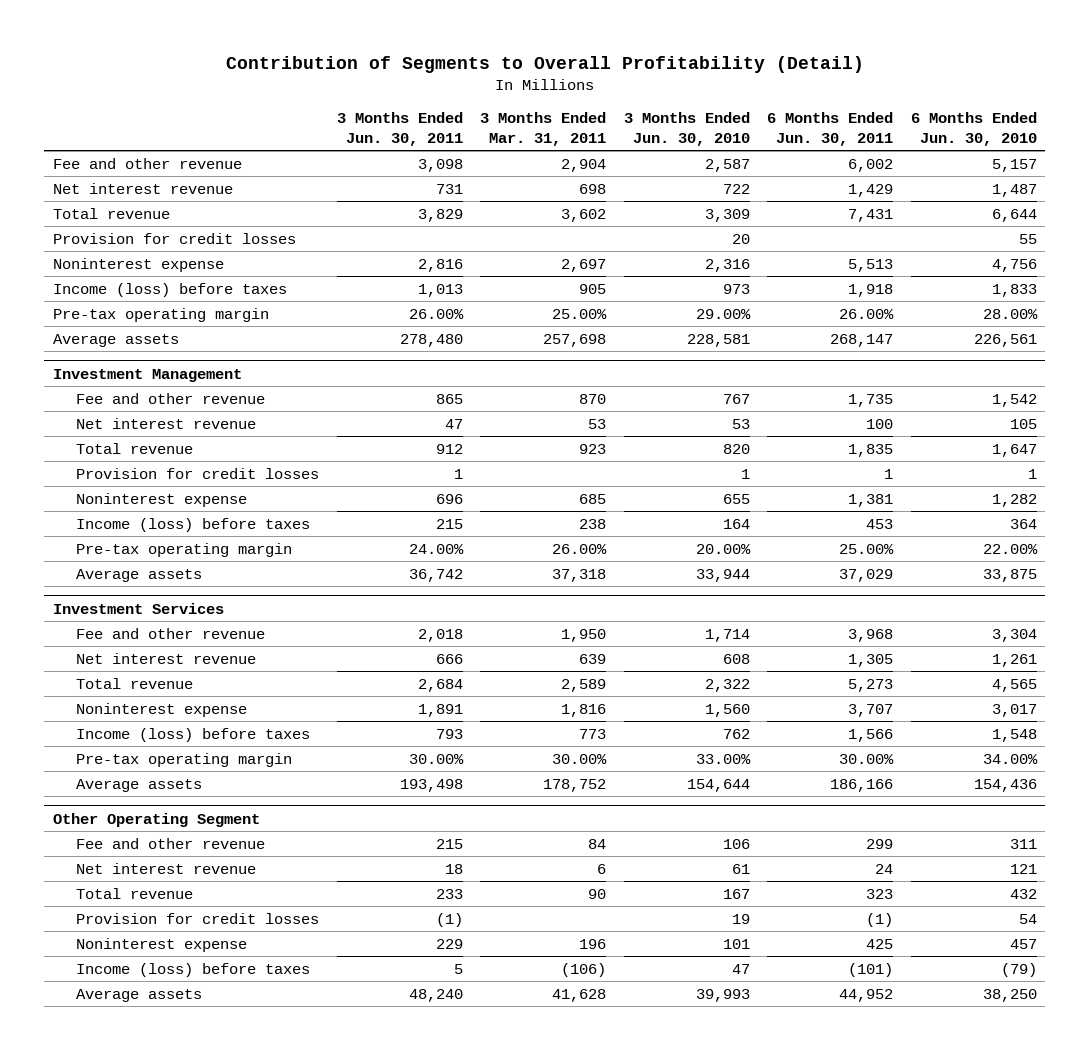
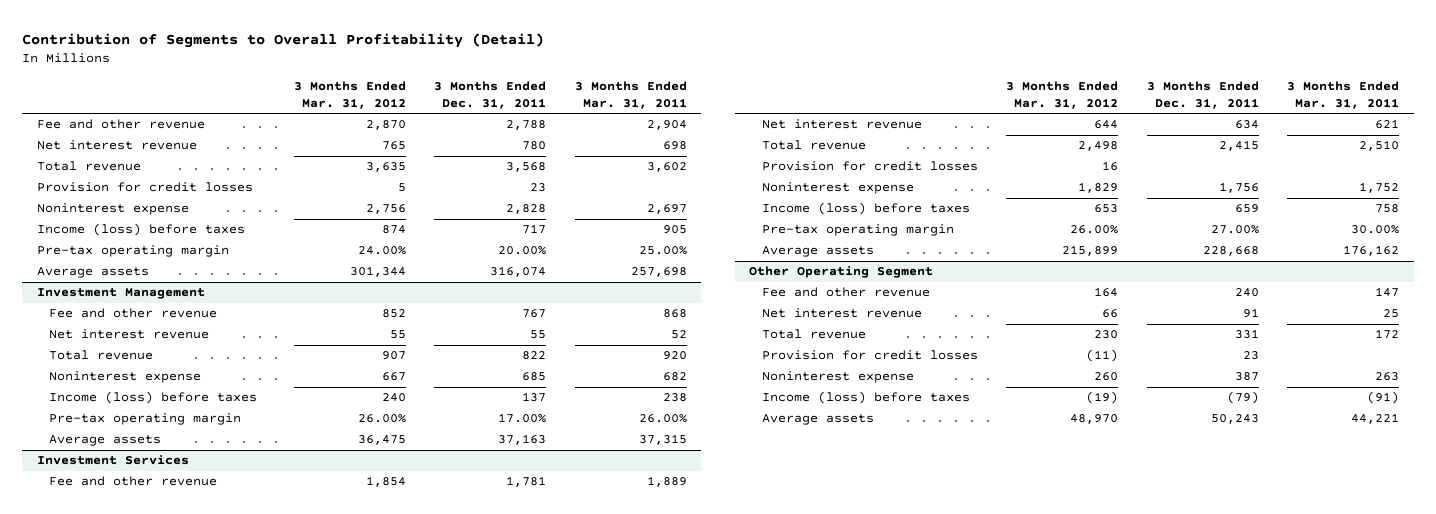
- | 3 Months Ended Jun. 30, 2011 | 3 Months Ended Mar. 31, 2011 | 3 Months Ended Jun. 30, 2010 | 6 Months Ended Jun. 30, 2011 | 6 Months Ended Jun. 30, 2010
+ | 3 Months Ended Mar. 31, 2012 | 3 Months Ended Dec. 31, 2011 | 3 Months Ended Mar. 31, 2011
@ Investment Management
- Fee and other revenue | 865 | 870 | 767 | 1,735 | 1,542
- Net interest revenue | 47 | 53 | 53 | 100 | 105
- Total revenue | 912 | 923 | 820 | 1,835 | 1,647
- Provision for credit losses | 1 | | 1 | 1 | 1
- Noninterest expense | 696 | 685 | 655 | 1,381 | 1,282
+ Fee and other revenue | 852 | 767 | 868
+ Net interest revenue | 55 | 55 | 52
+ Total revenue | 907 | 822 | 920
+ Noninterest expense | 667 | 685 | 682
- Average assets | 36,742 | 37,318 | 33,944 | 37,029 | 33,875
+ Average assets | 36,475 | 37,163 | 37,315
@ Investment Services
- Fee and other revenue | 2,018 | 1,950 | 1,714 | 3,968 | 3,304
- Net interest revenue | 666 | 639 | 608 | 1,305 | 1,261
- Total revenue | 2,684 | 2,589 | 2,322 | 5,273 | 4,565
- Noninterest expense | 1,891 | 1,816 | 1,560 | 3,707 | 3,017
- Income (loss) before taxes | 793 | 773 | 762 | 1,566 | 1,548
+ Fee and other revenue | 1,854 | 1,781 | 1,889
+ Net interest revenue | 644 | 634 | 621
+ Total revenue | 2,498 | 2,415 | 2,510
+ Provision for credit losses | 16 | |
+ Noninterest expense | 1,829 | 1,756 | 1,752
+ Income (loss) before taxes | 653 | 659 | 758
- Average assets | 193,498 | 178,752 | 154,644 | 186,166 | 154,436
+ Average assets | 215,899 | 228,668 | 176,162
@ Other Operating Segment
- Fee and other revenue | 215 | 84 | 106 | 299 | 311
- Net interest revenue | 18 | 6 | 61 | 24 | 121
- Total revenue | 233 | 90 | 167 | 323 | 432
+ Fee and other revenue | 164 | 240 | 147
+ Net interest revenue | 66 | 91 | 25
+ Total revenue | 230 | 331 | 172
- Noninterest expense | 229 | 196 | 101 | 425 | 457
- Income (loss) before taxes | 5 | (106) | 47 | (101) | (79)
- Average assets | 48,240 | 41,628 | 39,993 | 44,952 | 38,250
+ Noninterest expense | 260 | 387 | 263
+ Income (loss) before taxes | (19) | (79) | (91)
+ Average assets | 48,970 | 50,243 | 44,221

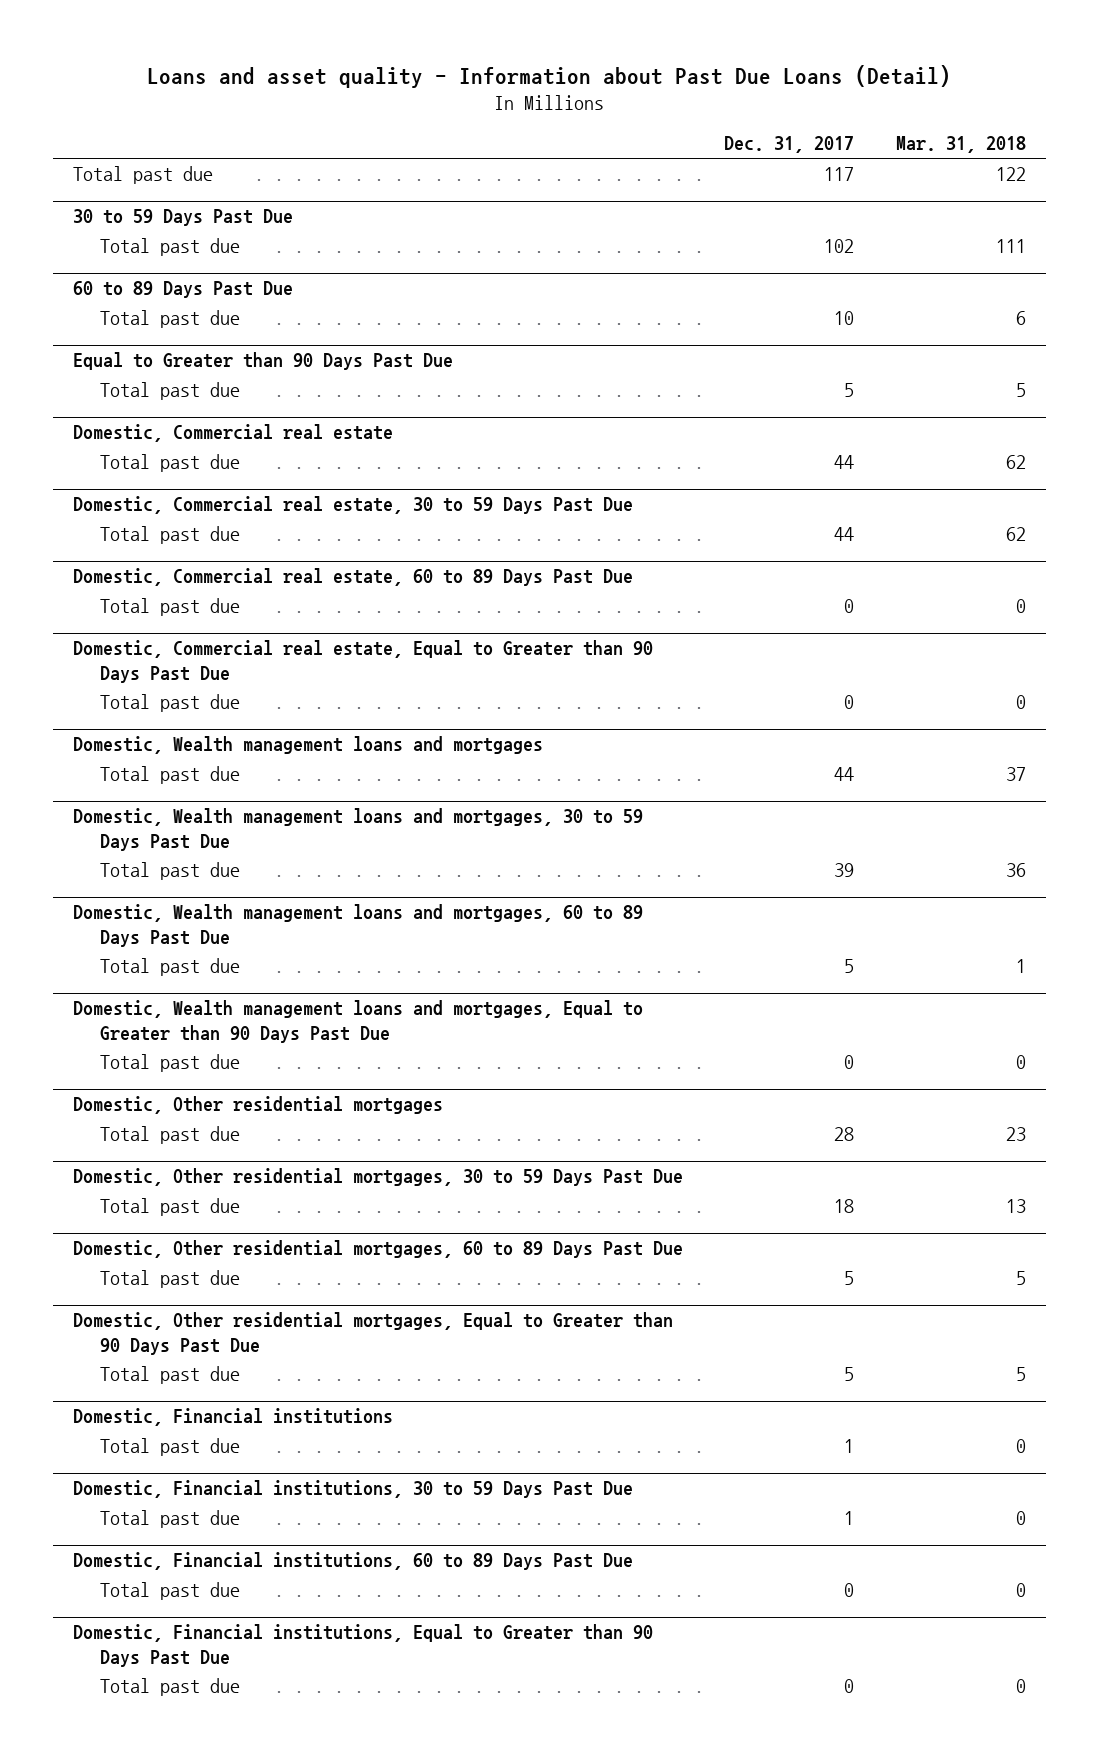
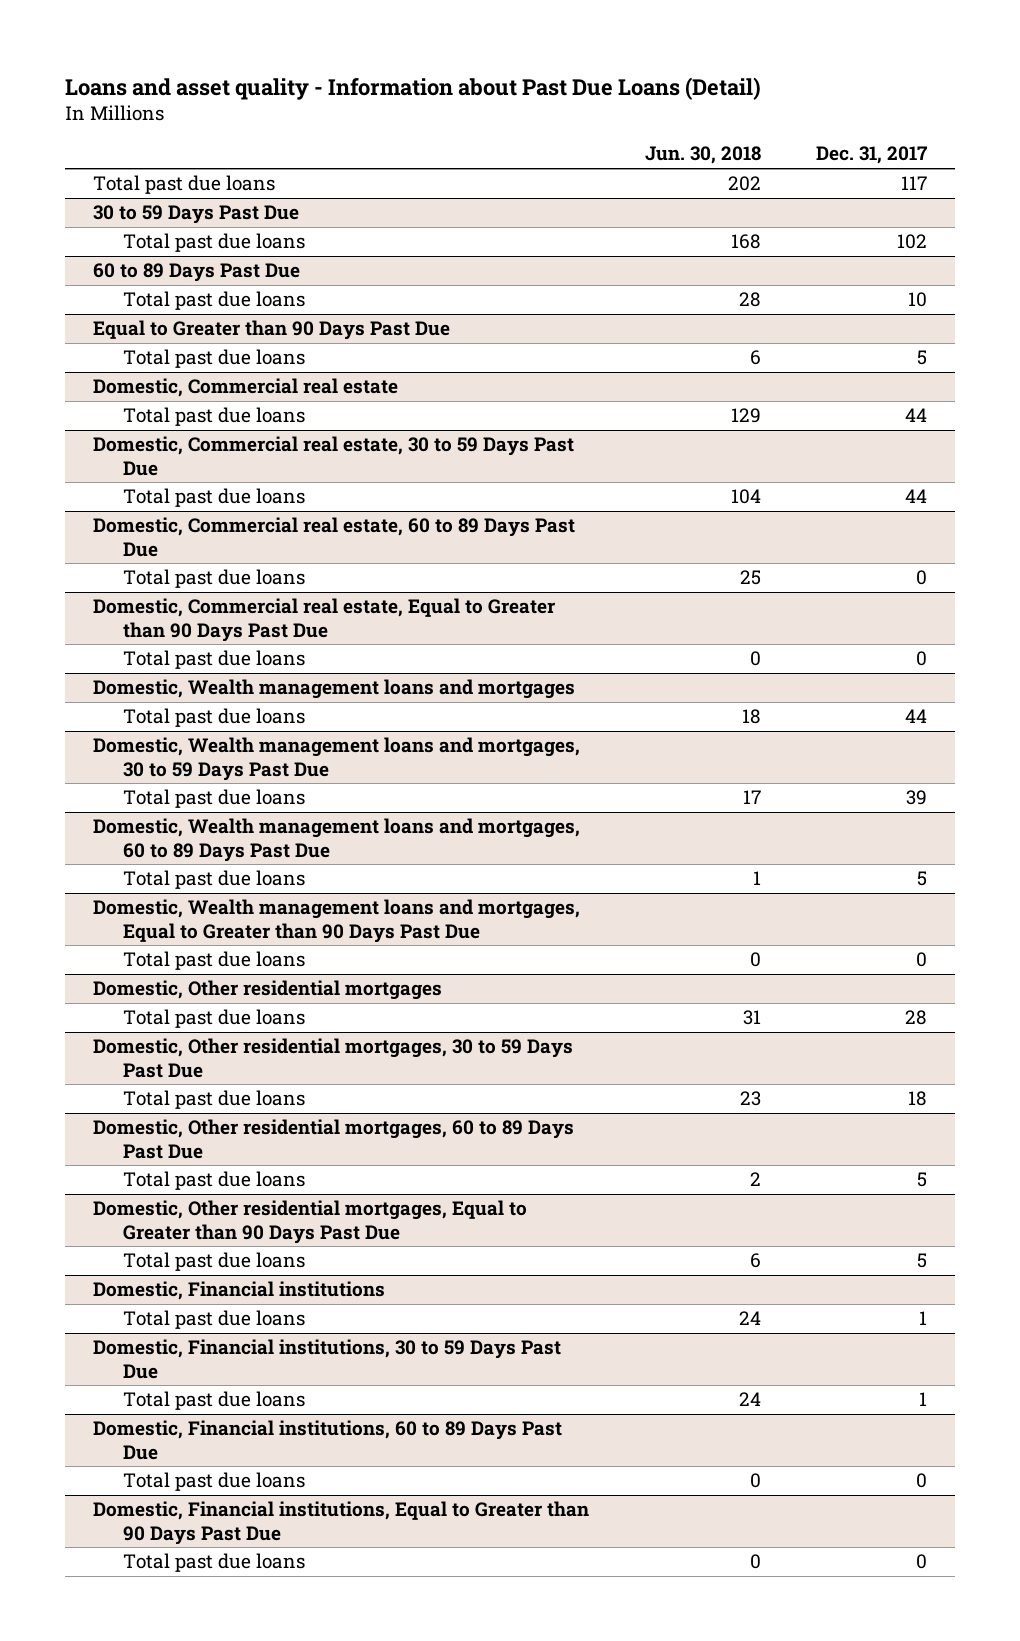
- | Dec. 31, 2017 | Mar. 31, 2018
+ | Jun. 30, 2018 | Dec. 31, 2017
- Total past due | 117 | 122
+ Total past due loans | 202 | 117
@ 30 to 59 Days Past Due
- Total past due | 102 | 111
+ Total past due loans | 168 | 102
@ 60 to 89 Days Past Due
- Total past due | 10 | 6
+ Total past due loans | 28 | 10
@ Equal to Greater than 90 Days Past Due
- Total past due | 5 | 5
+ Total past due loans | 6 | 5
@ Domestic, Commercial real estate
- Total past due | 44 | 62
+ Total past due loans | 129 | 44
@ Domestic, Commercial real estate, 30 to 59 Days Past Due
- Total past due | 44 | 62
+ Total past due loans | 104 | 44
@ Domestic, Commercial real estate, 60 to 89 Days Past Due
- Total past due | 0 | 0
+ Total past due loans | 25 | 0
@ Domestic, Commercial real estate, Equal to Greater than 90 Days Past Due
- Total past due | 0 | 0
+ Total past due loans | 0 | 0
@ Domestic, Wealth management loans and mortgages
- Total past due | 44 | 37
+ Total past due loans | 18 | 44
@ Domestic, Wealth management loans and mortgages, 30 to 59 Days Past Due
- Total past due | 39 | 36
+ Total past due loans | 17 | 39
@ Domestic, Wealth management loans and mortgages, 60 to 89 Days Past Due
- Total past due | 5 | 1
+ Total past due loans | 1 | 5
@ Domestic, Wealth management loans and mortgages, Equal to Greater than 90 Days Past Due
- Total past due | 0 | 0
+ Total past due loans | 0 | 0
@ Domestic, Other residential mortgages
- Total past due | 28 | 23
+ Total past due loans | 31 | 28
@ Domestic, Other residential mortgages, 30 to 59 Days Past Due
- Total past due | 18 | 13
+ Total past due loans | 23 | 18
@ Domestic, Other residential mortgages, 60 to 89 Days Past Due
- Total past due | 5 | 5
+ Total past due loans | 2 | 5
@ Domestic, Other residential mortgages, Equal to Greater than 90 Days Past Due
- Total past due | 5 | 5
+ Total past due loans | 6 | 5
@ Domestic, Financial institutions
- Total past due | 1 | 0
+ Total past due loans | 24 | 1
@ Domestic, Financial institutions, 30 to 59 Days Past Due
- Total past due | 1 | 0
+ Total past due loans | 24 | 1
@ Domestic, Financial institutions, 60 to 89 Days Past Due
- Total past due | 0 | 0
+ Total past due loans | 0 | 0
@ Domestic, Financial institutions, Equal to Greater than 90 Days Past Due
- Total past due | 0 | 0
+ Total past due loans | 0 | 0

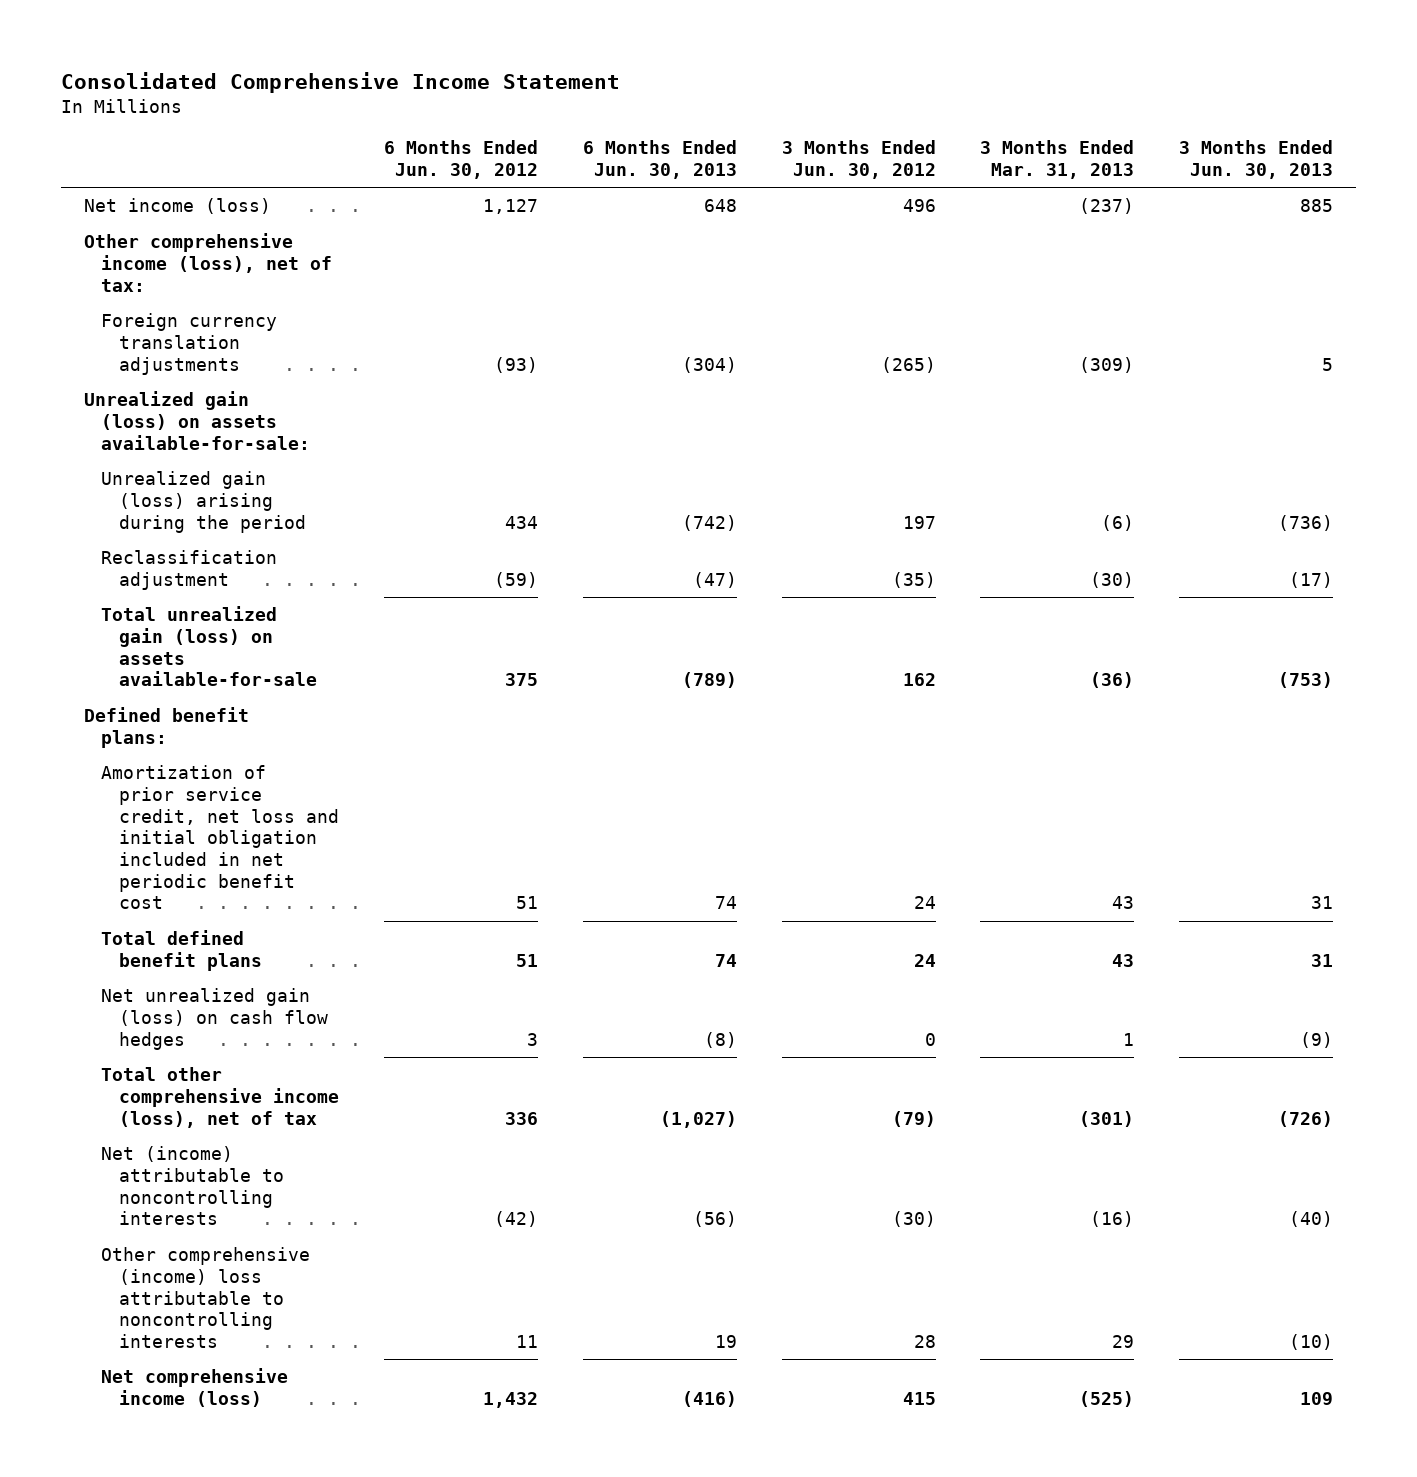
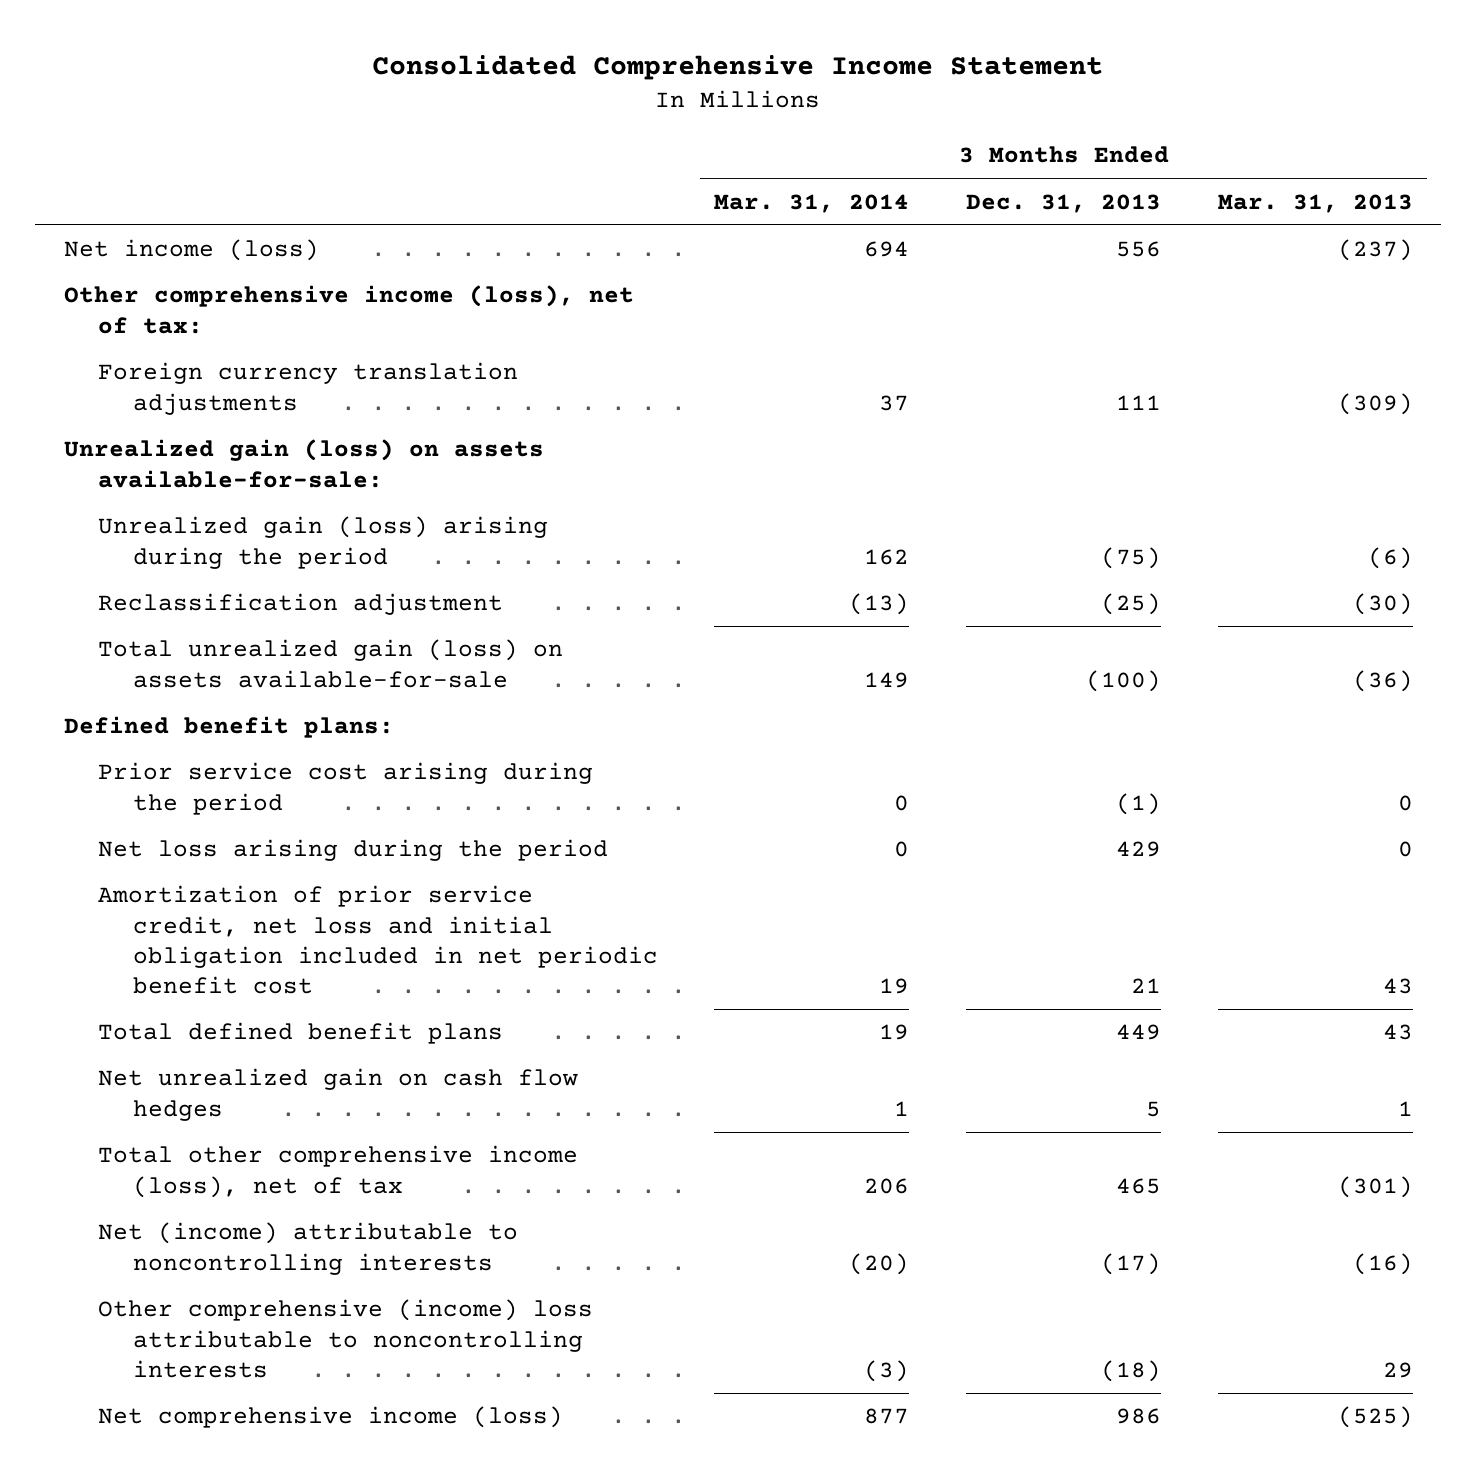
- | 6 Months Ended Jun. 30, 2012 | 6 Months Ended Jun. 30, 2013 | 3 Months Ended Jun. 30, 2012 | 3 Months Ended Mar. 31, 2013 | 3 Months Ended Jun. 30, 2013
+ | 3 Months Ended Mar. 31, 2014 | 3 Months Ended Dec. 31, 2013 | 3 Months Ended Mar. 31, 2013
+ Prior service cost arising during the period | 0 | (1) | 0
+ Net loss arising during the period | 0 | 429 | 0
- Net unrealized gain (loss) on cash flow hedges | 3 | (8) | 0 | 1 | (9)
+ Net unrealized gain on cash flow hedges | 1 | 5 | 1

